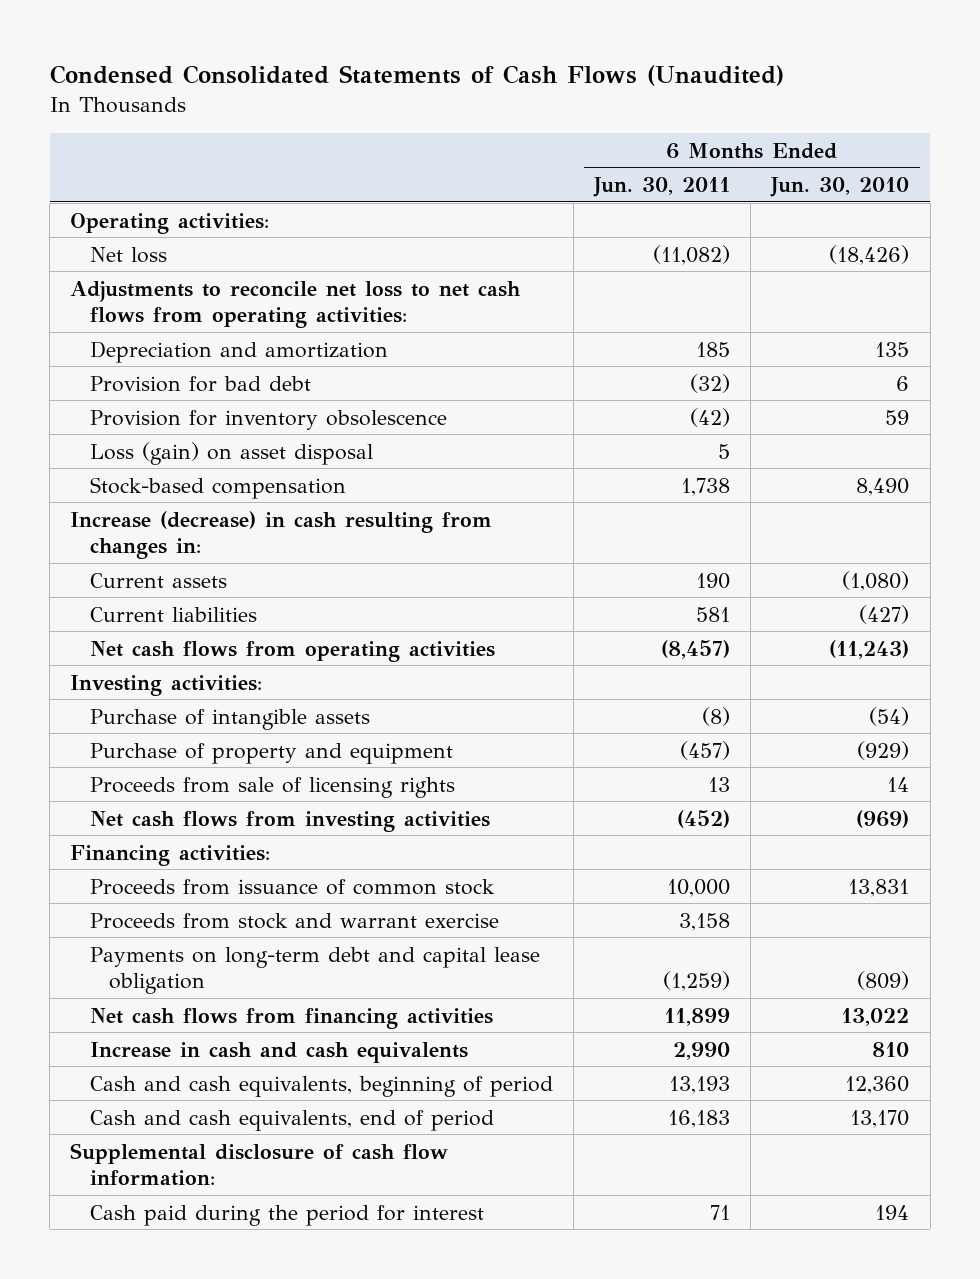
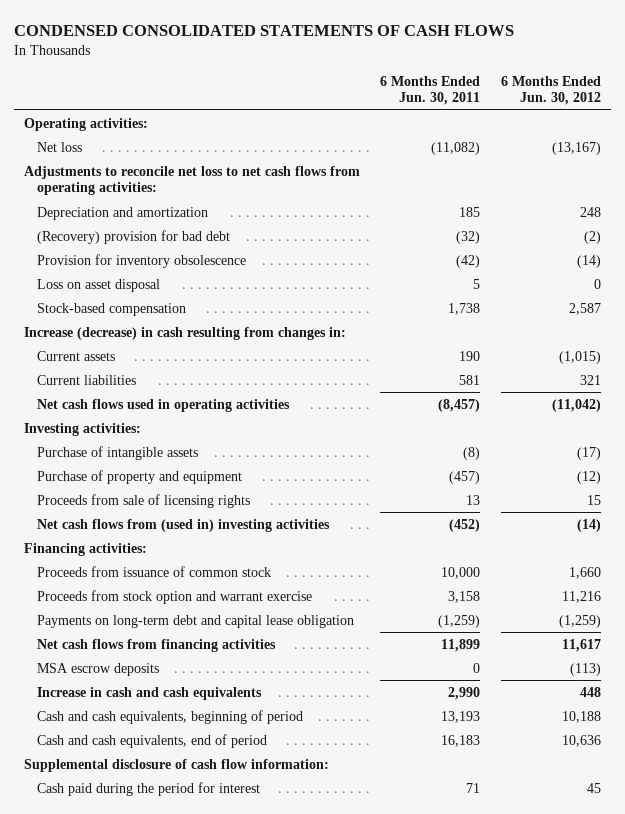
- Condensed Consolidated Statements of Cash Flows (Unaudited)
+ CONDENSED CONSOLIDATED STATEMENTS OF CASH FLOWS
- | 6 Months Ended Jun. 30, 2011 | 6 Months Ended Jun. 30, 2010
+ | 6 Months Ended Jun. 30, 2011 | 6 Months Ended Jun. 30, 2012
- Provision for bad debt | (32) | 6
+ (Recovery) provision for bad debt | (32) | (2)
- Loss (gain) on asset disposal | 5 |
+ Loss on asset disposal | 5 | 0
- Net cash flows from operating activities | (8,457) | (11,243)
+ Net cash flows used in operating activities | (8,457) | (11,042)
- Net cash flows from investing activities | (452) | (969)
+ Net cash flows from (used in) investing activities | (452) | (14)
- Proceeds from stock and warrant exercise | 3,158 |
+ Proceeds from stock option and warrant exercise | 3,158 | 11,216
+ MSA escrow deposits | 0 | (113)

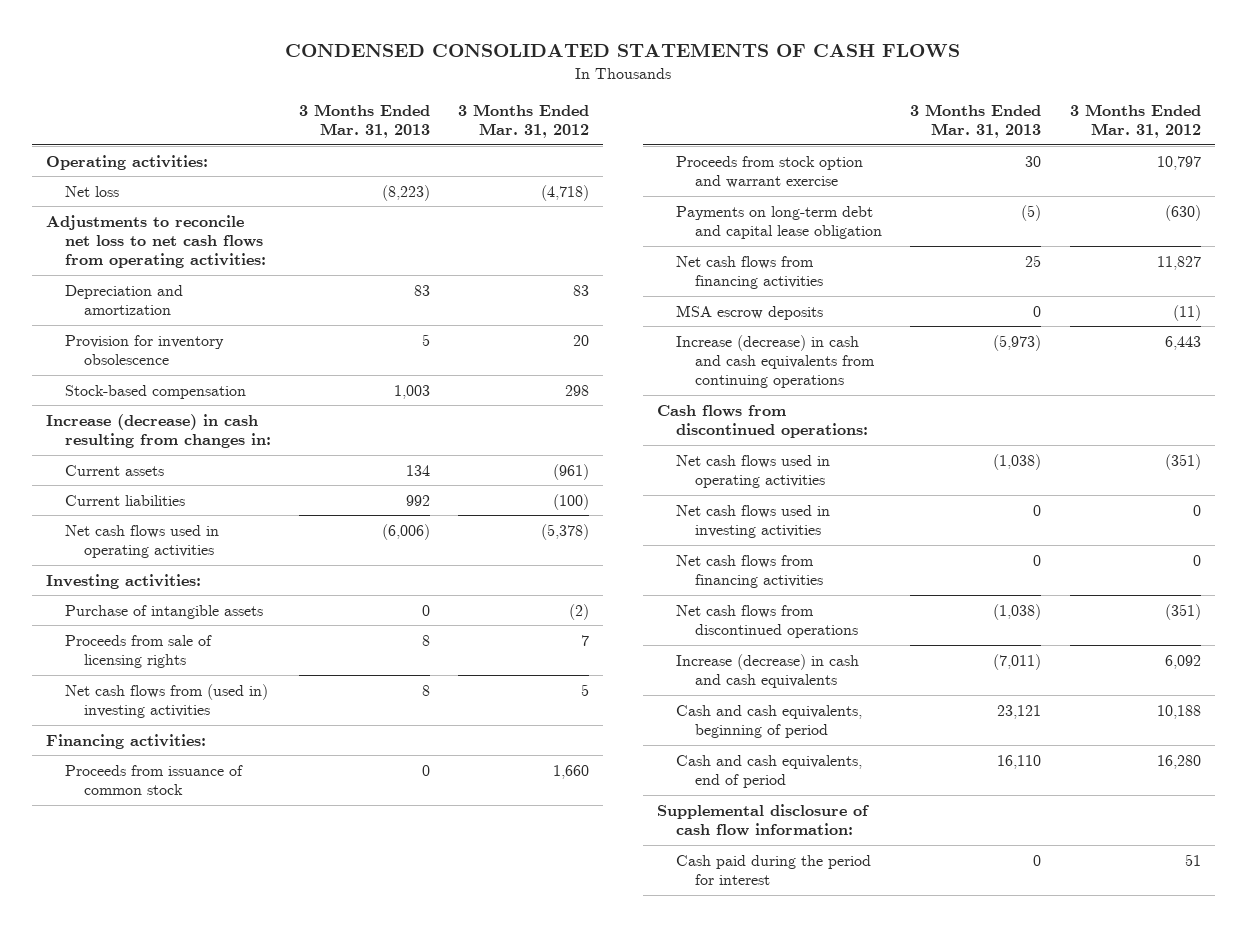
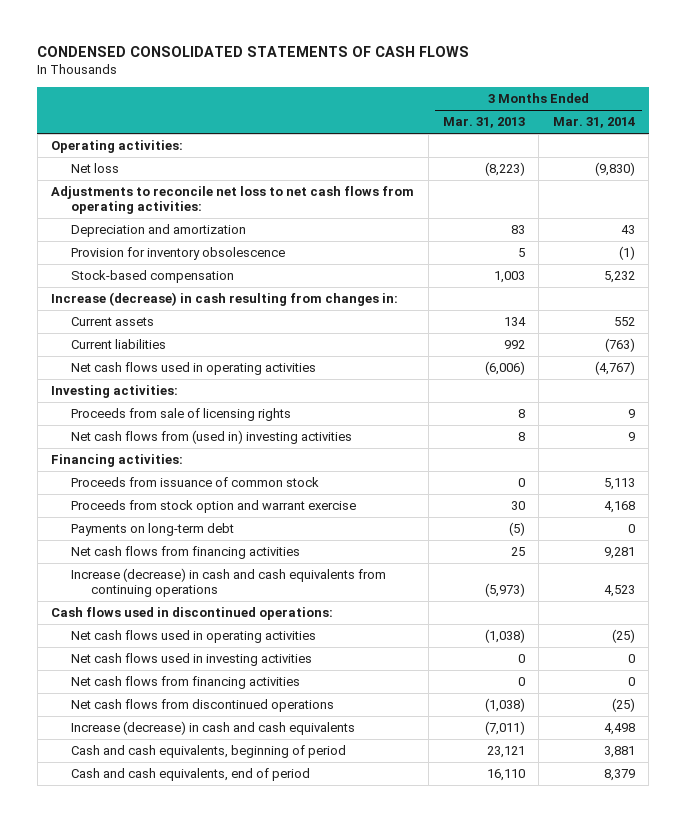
- | 3 Months Ended Mar. 31, 2013 | 3 Months Ended Mar. 31, 2012
+ | 3 Months Ended Mar. 31, 2013 | 3 Months Ended Mar. 31, 2014
- Purchase of intangible assets | 0 | (2)
- Payments on long-term debt and capital lease obligation | (5) | (630)
+ Payments on long-term debt | (5) | 0
- MSA escrow deposits | 0 | (11)
- Cash flows from discontinued operations:
+ Cash flows used in discontinued operations:
- Supplemental disclosure of cash flow information:
- Cash paid during the period for interest | 0 | 51

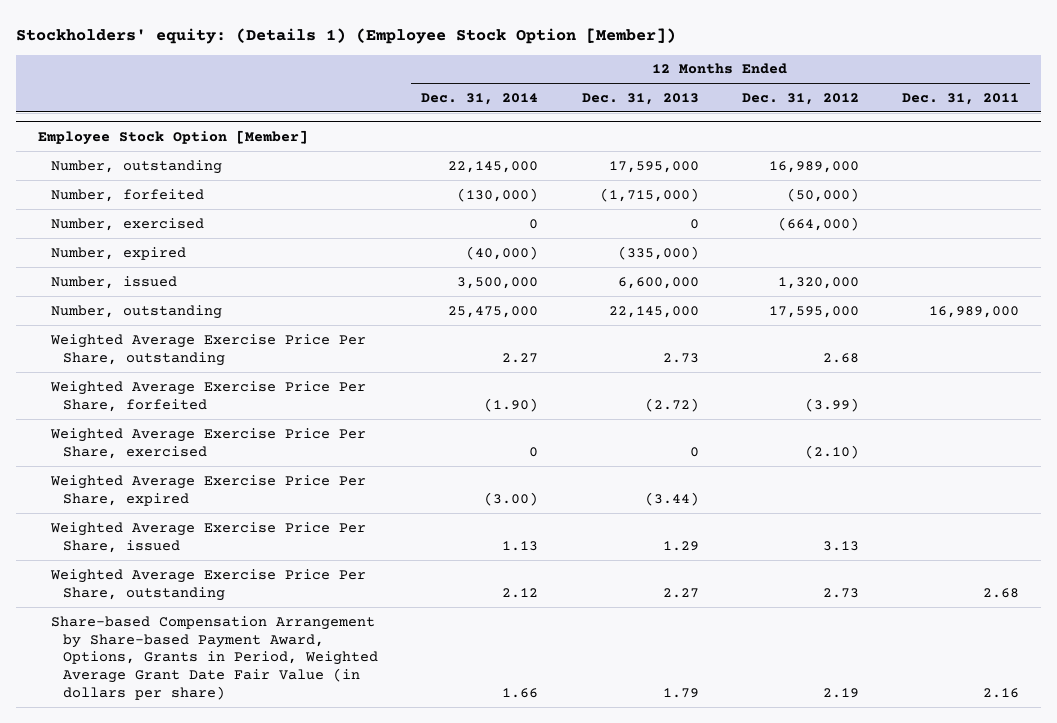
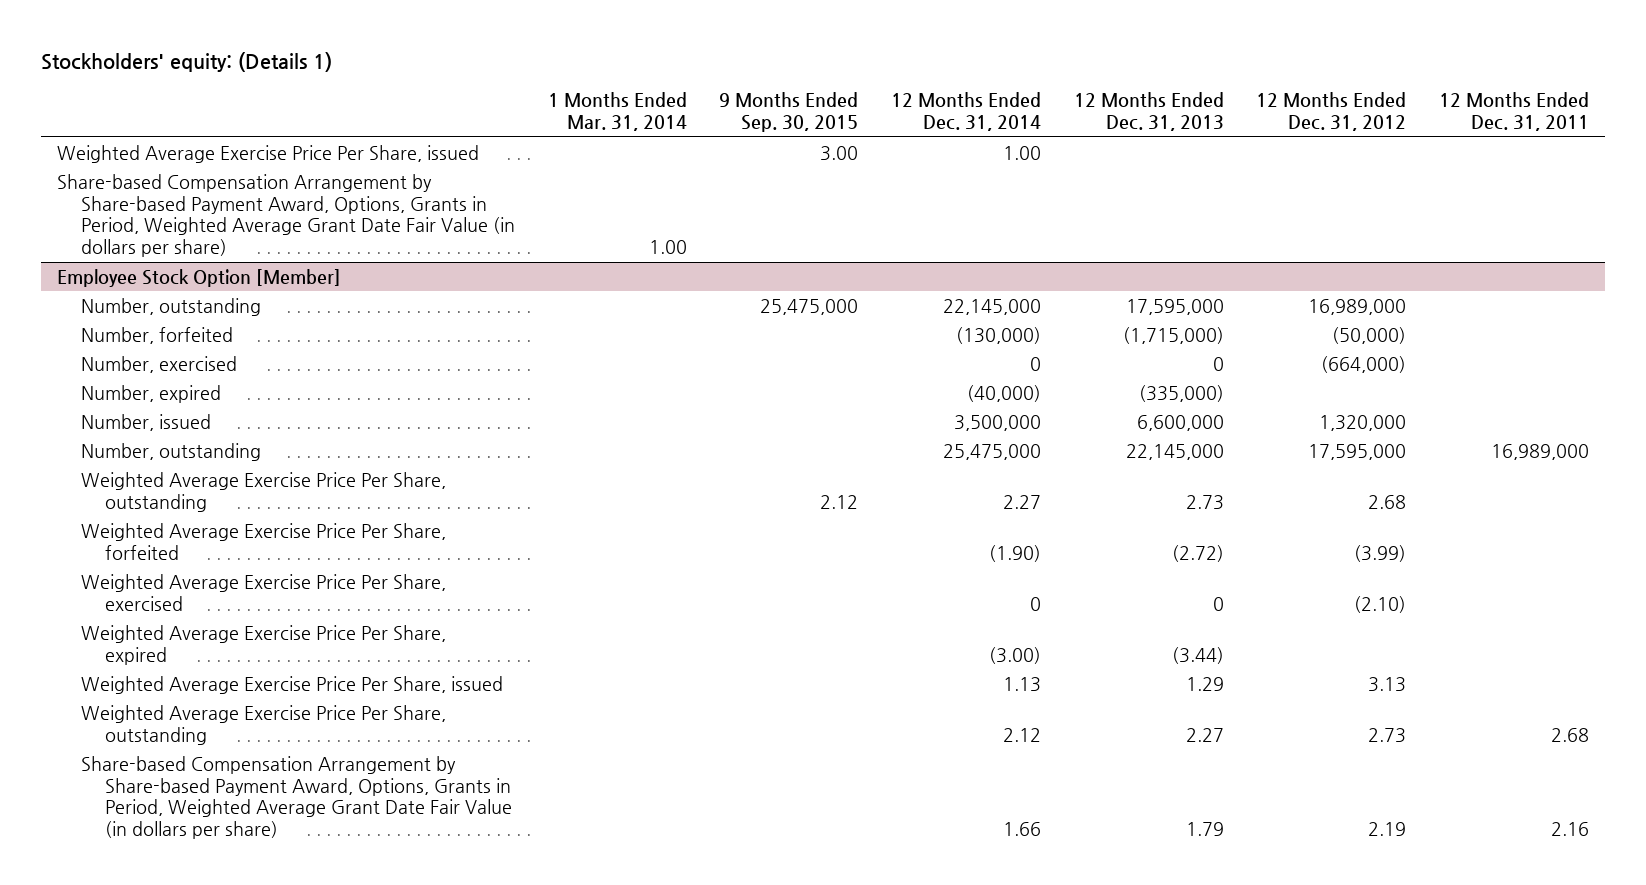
- Stockholders' equity: (Details 1) (Employee Stock Option [Member])
+ Stockholders' equity: (Details 1)
- | 12 Months Ended Dec. 31, 2014 | 12 Months Ended Dec. 31, 2013 | 12 Months Ended Dec. 31, 2012 | 12 Months Ended Dec. 31, 2011
+ | 1 Months Ended Mar. 31, 2014 | 9 Months Ended Sep. 30, 2015 | 12 Months Ended Dec. 31, 2014 | 12 Months Ended Dec. 31, 2013 | 12 Months Ended Dec. 31, 2012 | 12 Months Ended Dec. 31, 2011
+ Weighted Average Exercise Price Per Share, issued | | 3.00 | 1.00 | | |
+ Share-based Compensation Arrangement by Share-based Payment Award, Options, Grants in Period, Weighted Average Grant Date Fair Value (in dollars per share) | 1.00 | | | | |

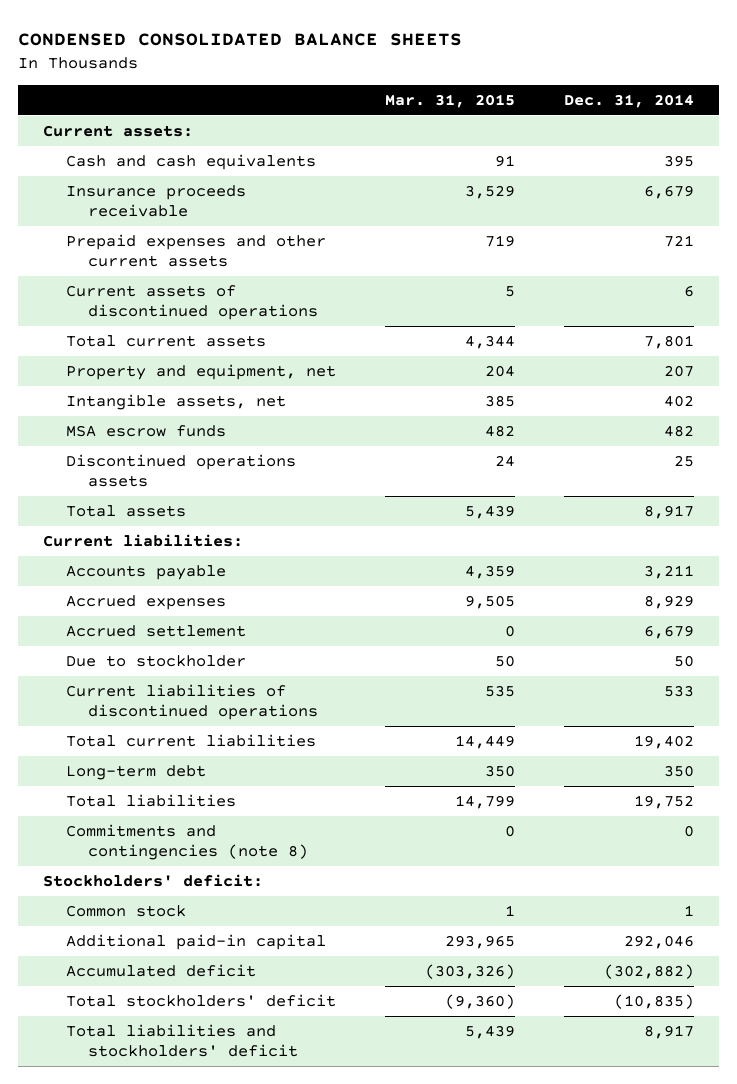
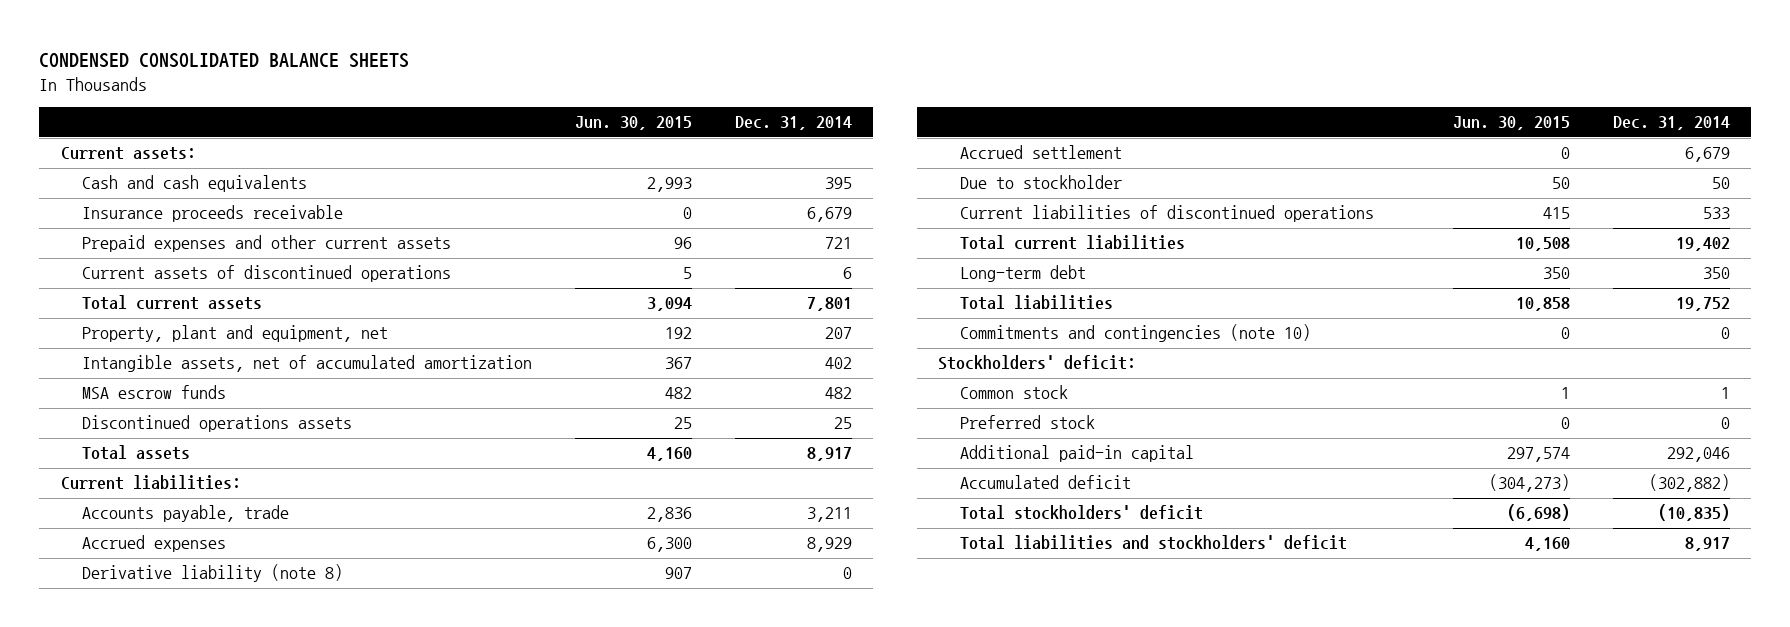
- | Mar. 31, 2015 | Dec. 31, 2014
+ | Jun. 30, 2015 | Dec. 31, 2014
- Property and equipment, net | 204 | 207
- Intangible assets, net | 385 | 402
+ Property, plant and equipment, net | 192 | 207
+ Intangible assets, net of accumulated amortization | 367 | 402
- Accounts payable | 4,359 | 3,211
+ Accounts payable, trade | 2,836 | 3,211
+ Derivative liability (note 8) | 907 | 0
- Commitments and contingencies (note 8) | 0 | 0
+ Commitments and contingencies (note 10) | 0 | 0
+ Preferred stock | 0 | 0

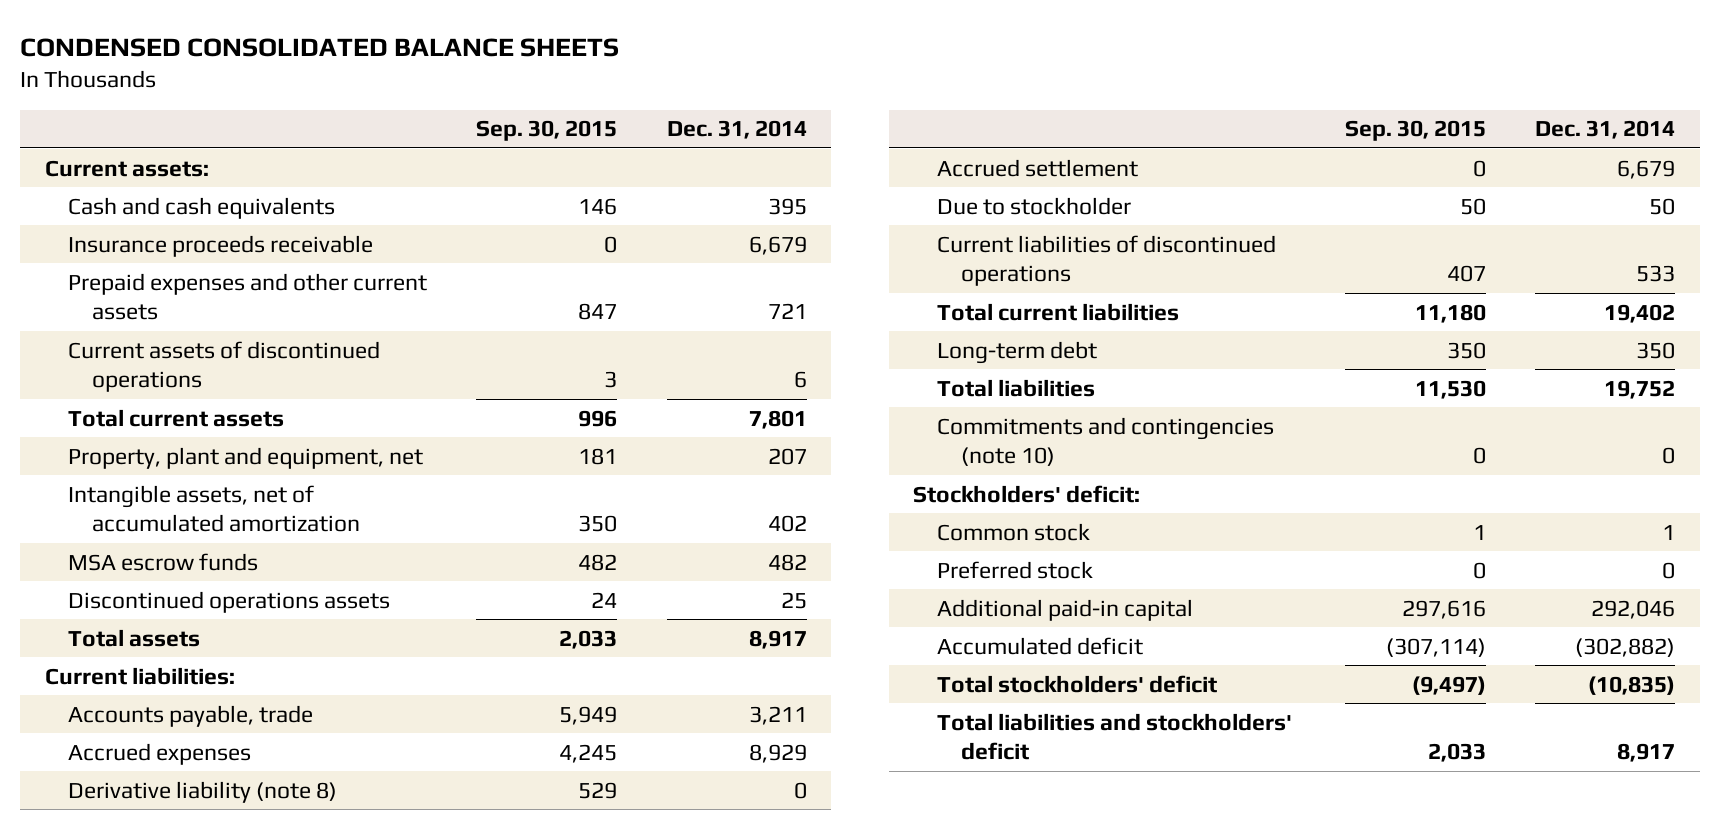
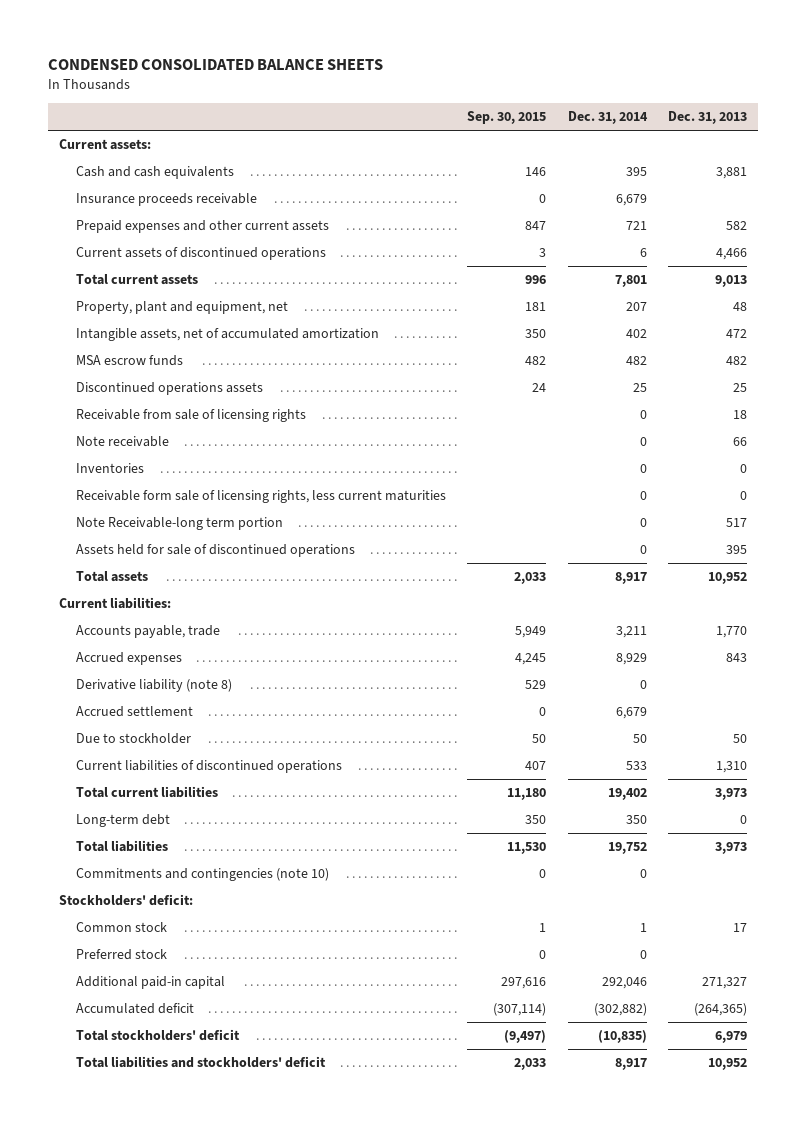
- | Sep. 30, 2015 | Dec. 31, 2014
+ | Sep. 30, 2015 | Dec. 31, 2014 | Dec. 31, 2013
+ Receivable from sale of licensing rights | | 0 | 18
+ Note receivable | | 0 | 66
+ Inventories | | 0 | 0
+ Receivable form sale of licensing rights, less current maturities | | 0 | 0
+ Note Receivable-long term portion | | 0 | 517
+ Assets held for sale of discontinued operations | | 0 | 395

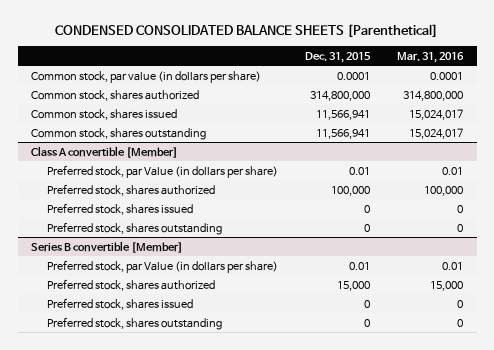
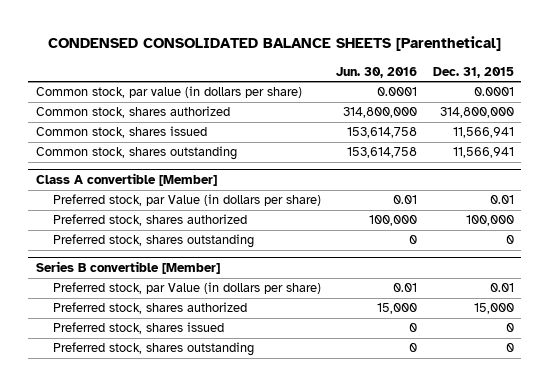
- | Dec. 31, 2015 | Mar. 31, 2016
+ | Jun. 30, 2016 | Dec. 31, 2015
@ Class A convertible [Member]
- Preferred stock, shares issued | 0 | 0

